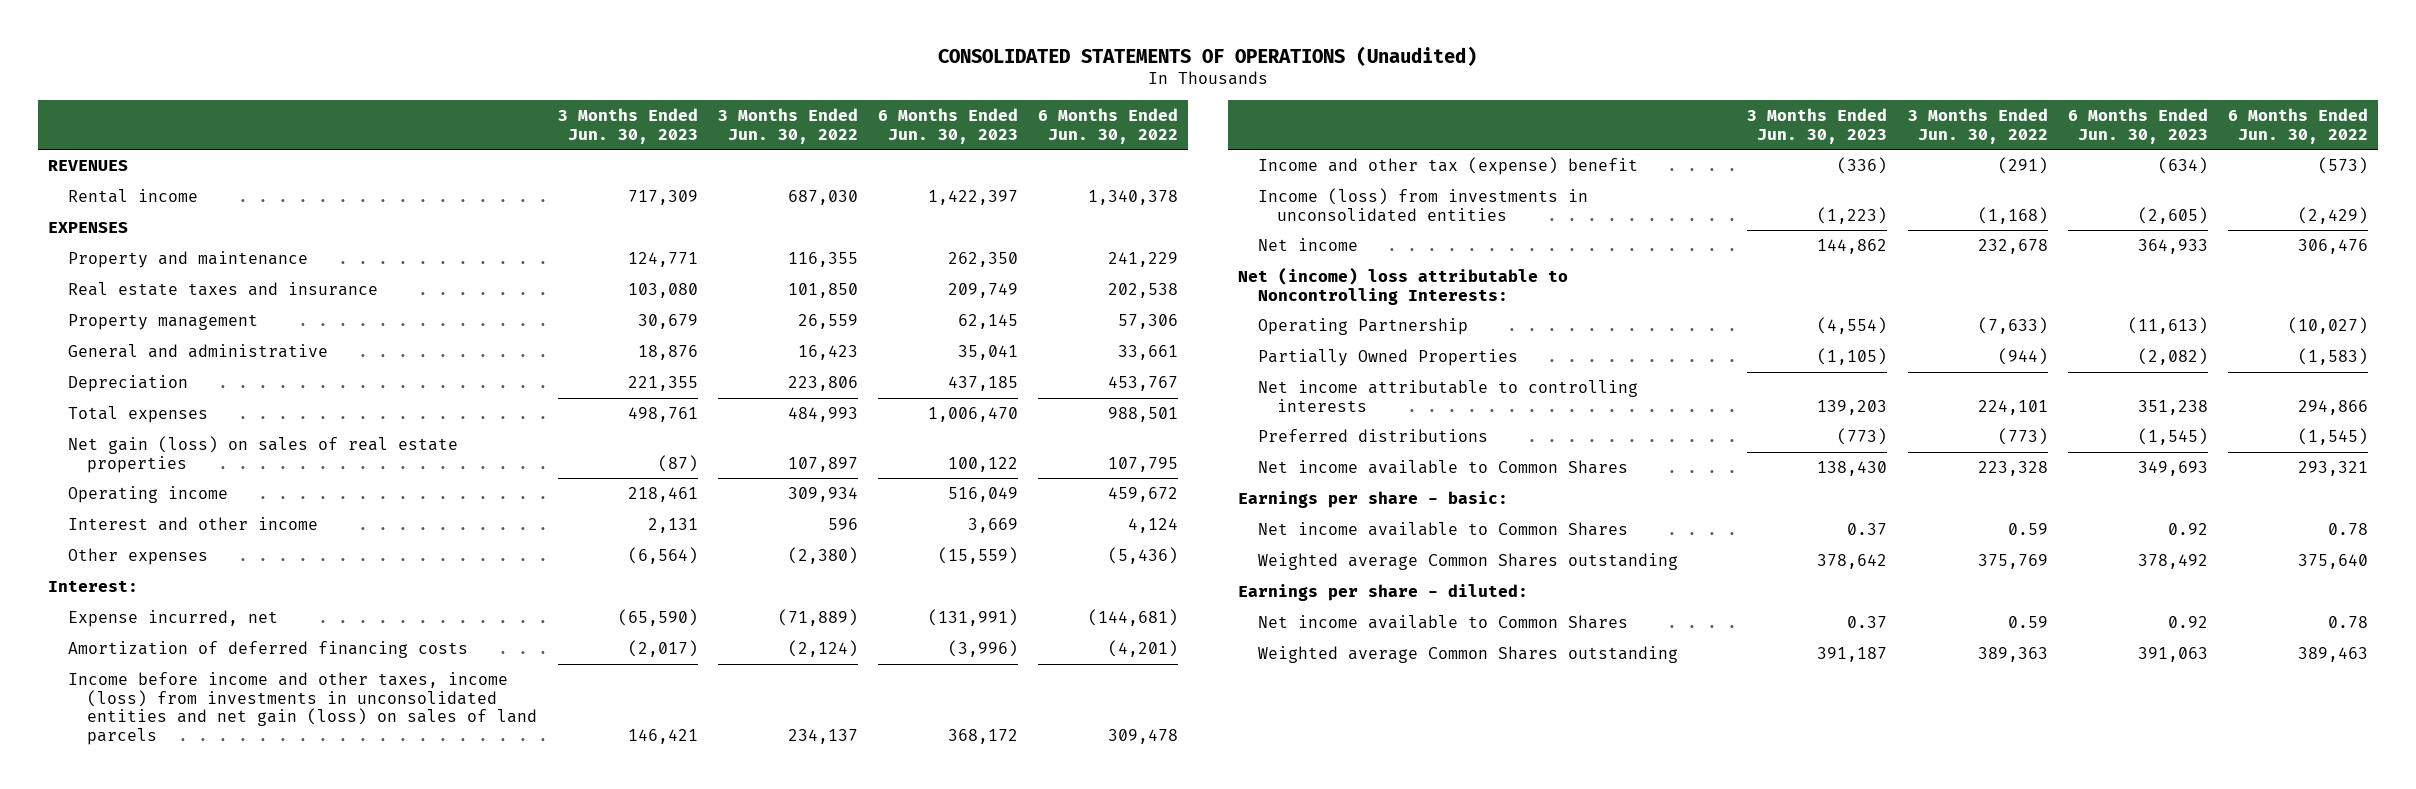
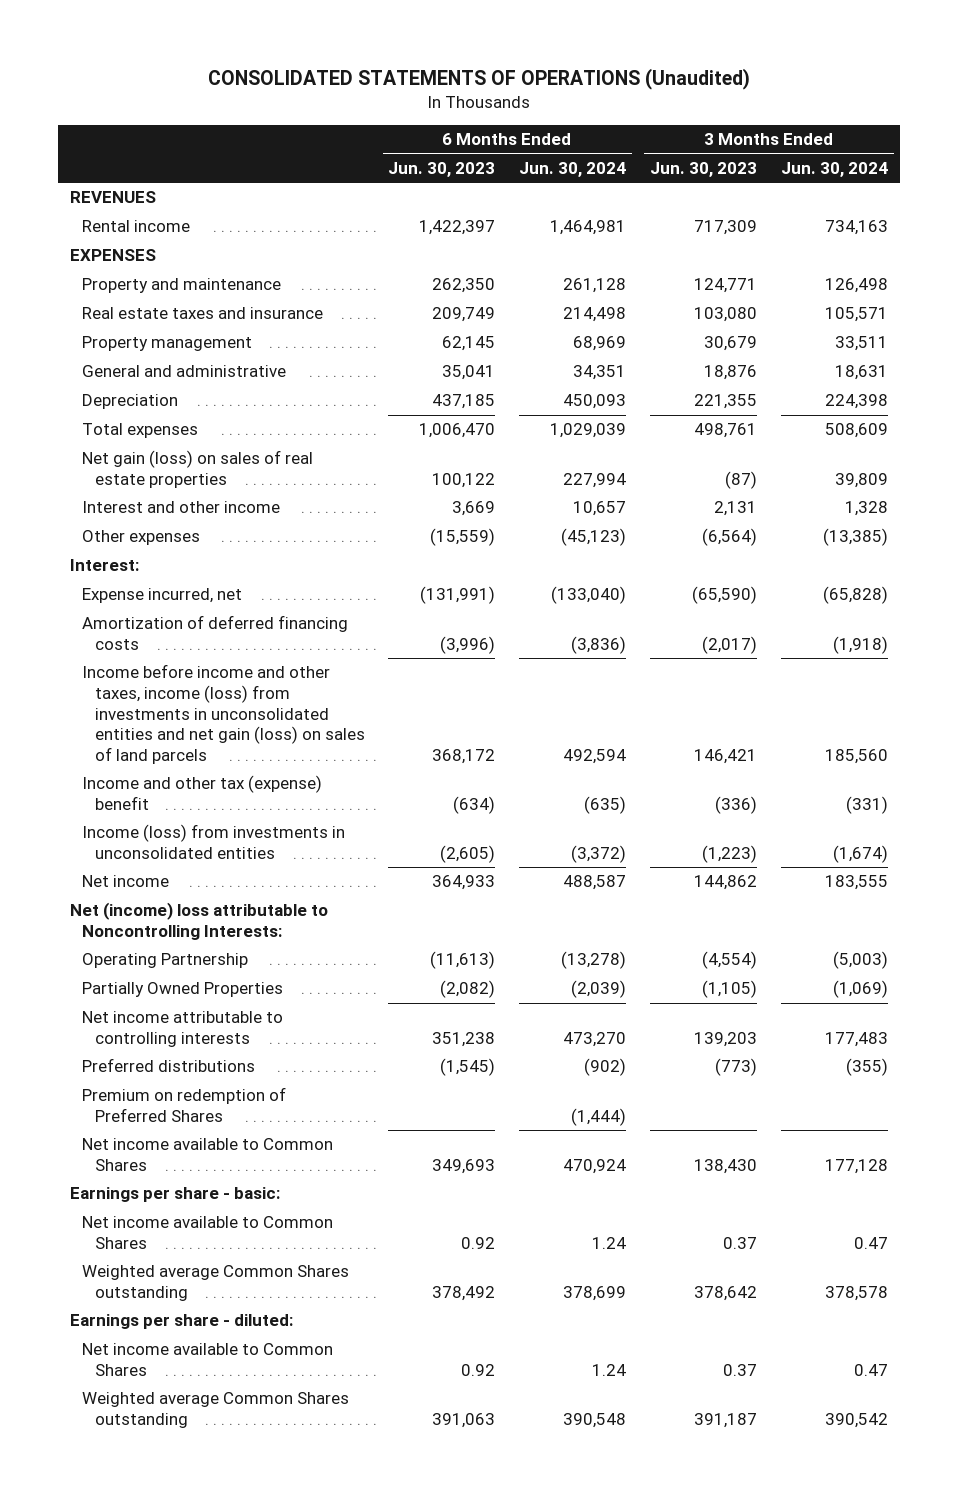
- | 3 Months Ended Jun. 30, 2023 | 3 Months Ended Jun. 30, 2022 | 6 Months Ended Jun. 30, 2023 | 6 Months Ended Jun. 30, 2022
+ | 6 Months Ended Jun. 30, 2023 | 6 Months Ended Jun. 30, 2024 | 3 Months Ended Jun. 30, 2023 | 3 Months Ended Jun. 30, 2024
- Operating income | 218,461 | 309,934 | 516,049 | 459,672
+ Premium on redemption of Preferred Shares | | (1,444) | |

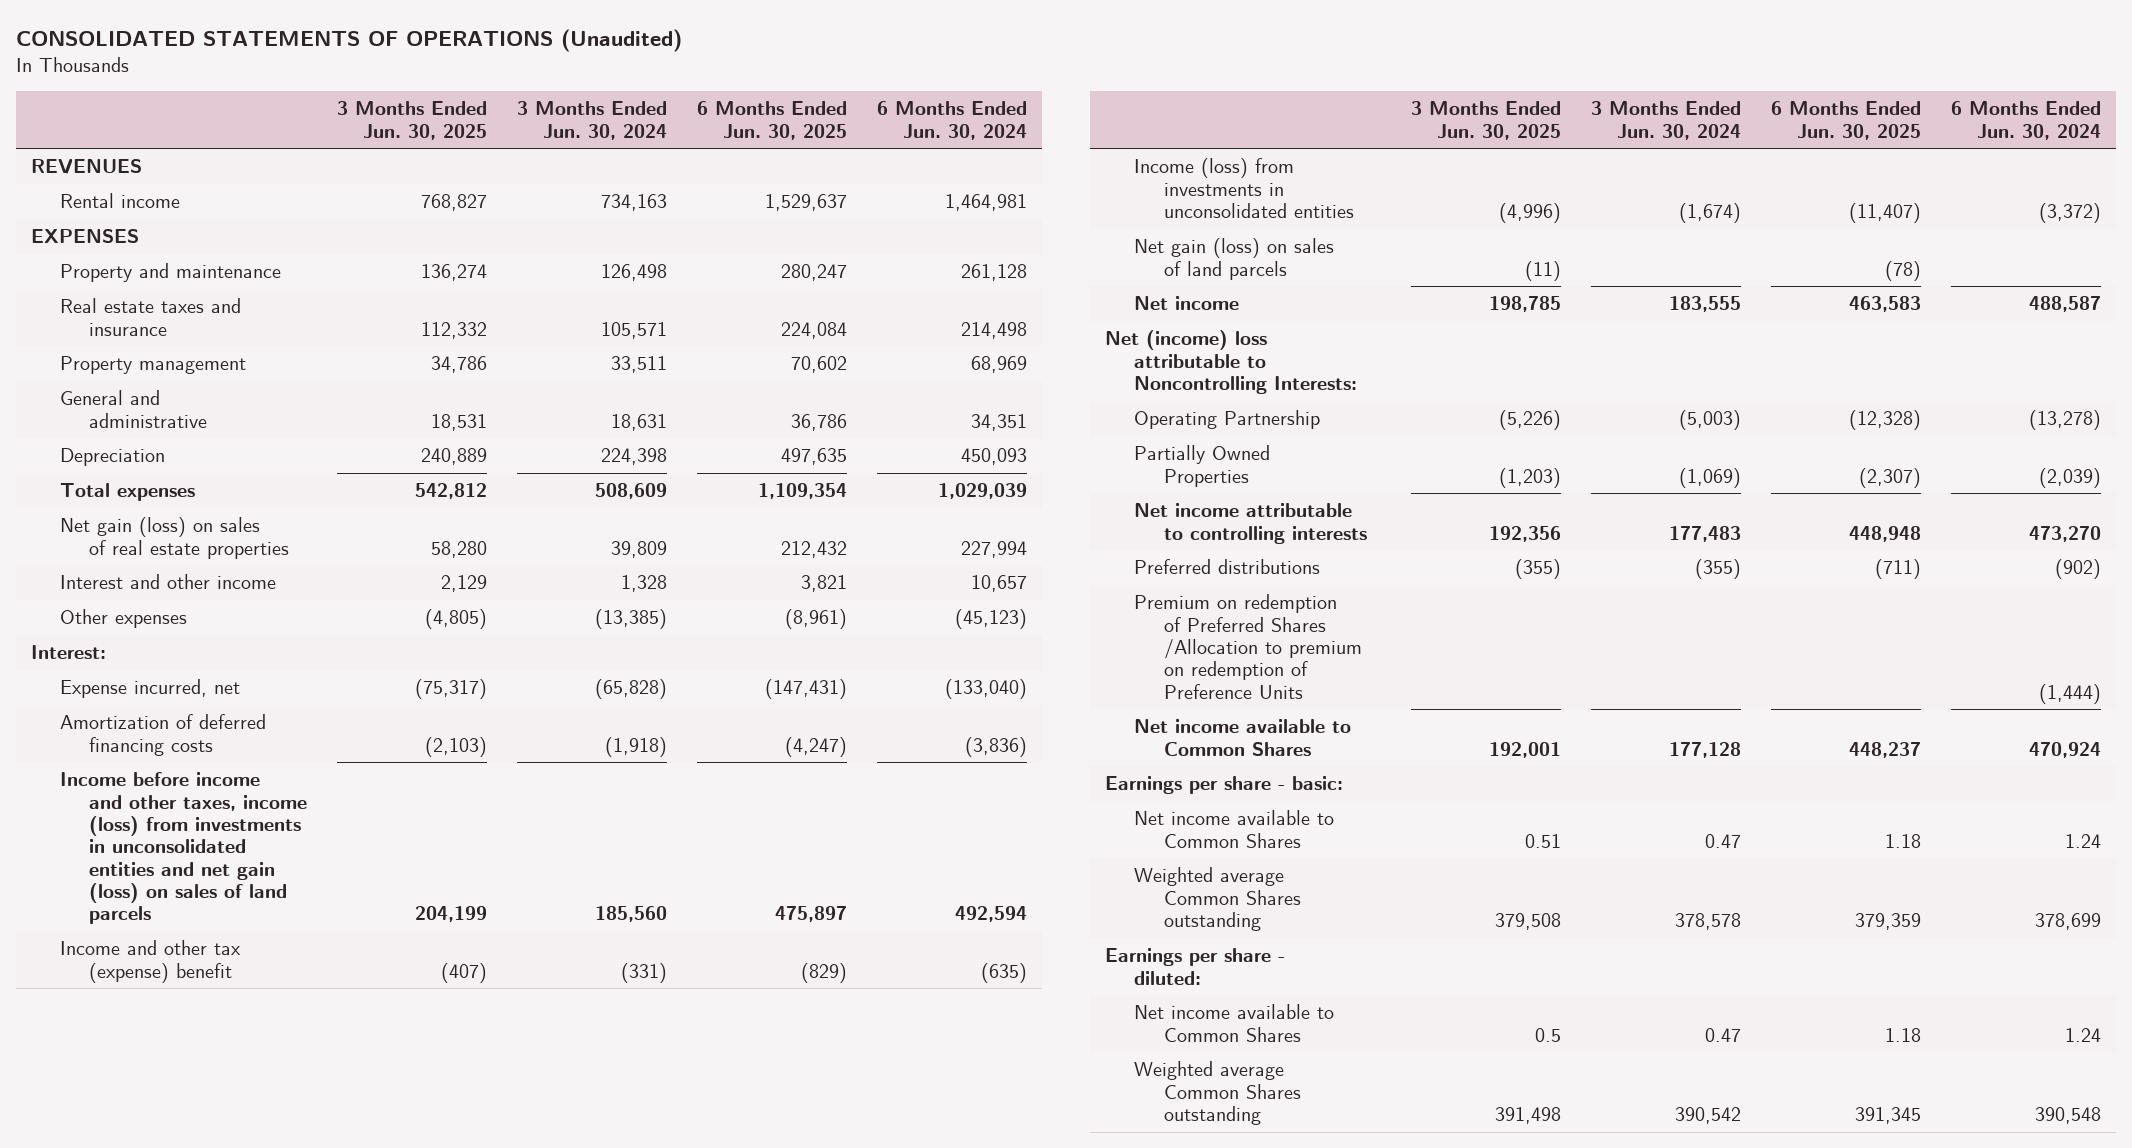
- | 6 Months Ended Jun. 30, 2023 | 6 Months Ended Jun. 30, 2024 | 3 Months Ended Jun. 30, 2023 | 3 Months Ended Jun. 30, 2024
+ | 3 Months Ended Jun. 30, 2025 | 3 Months Ended Jun. 30, 2024 | 6 Months Ended Jun. 30, 2025 | 6 Months Ended Jun. 30, 2024
+ Net gain (loss) on sales of land parcels | (11) | | (78) |
- Premium on redemption of Preferred Shares | | (1,444) | |
+ Premium on redemption of Preferred Shares /Allocation to premium on redemption of Preference Units | | | | (1,444)

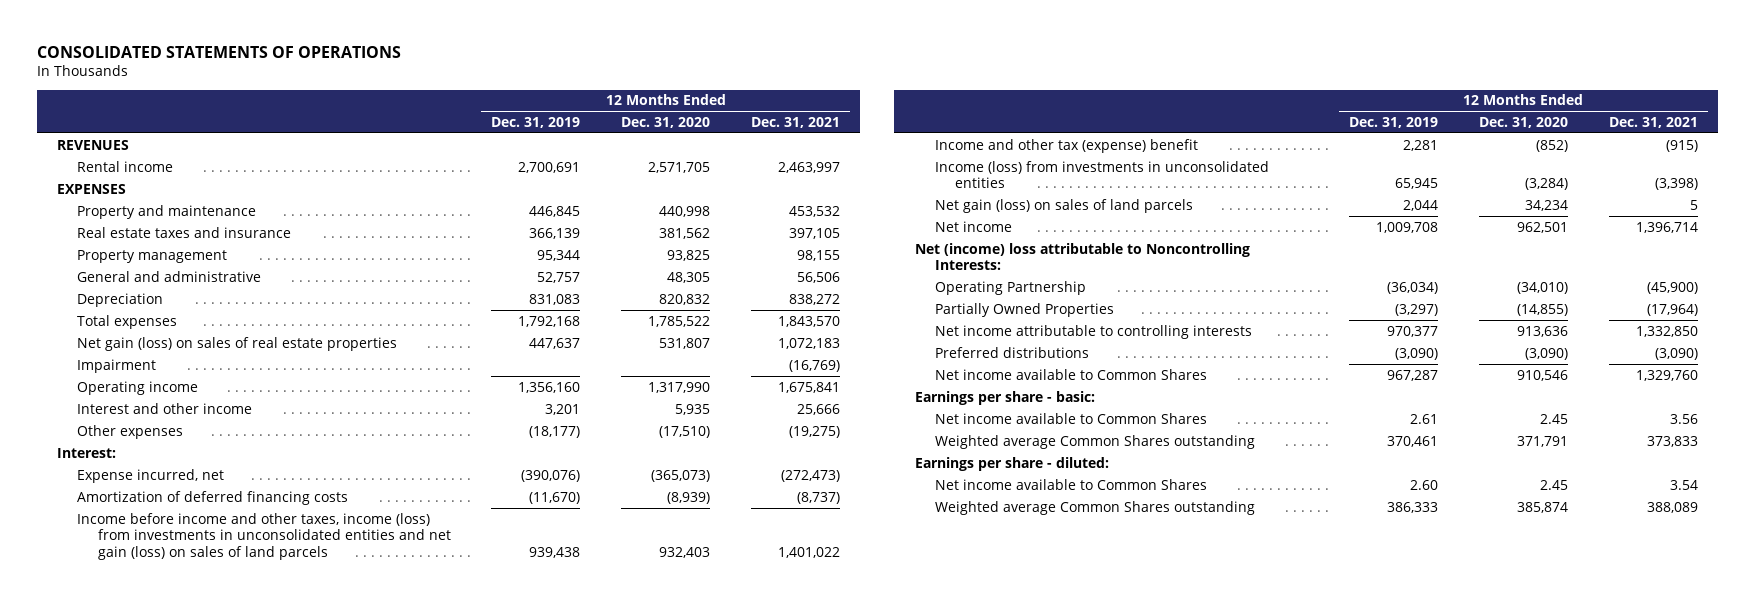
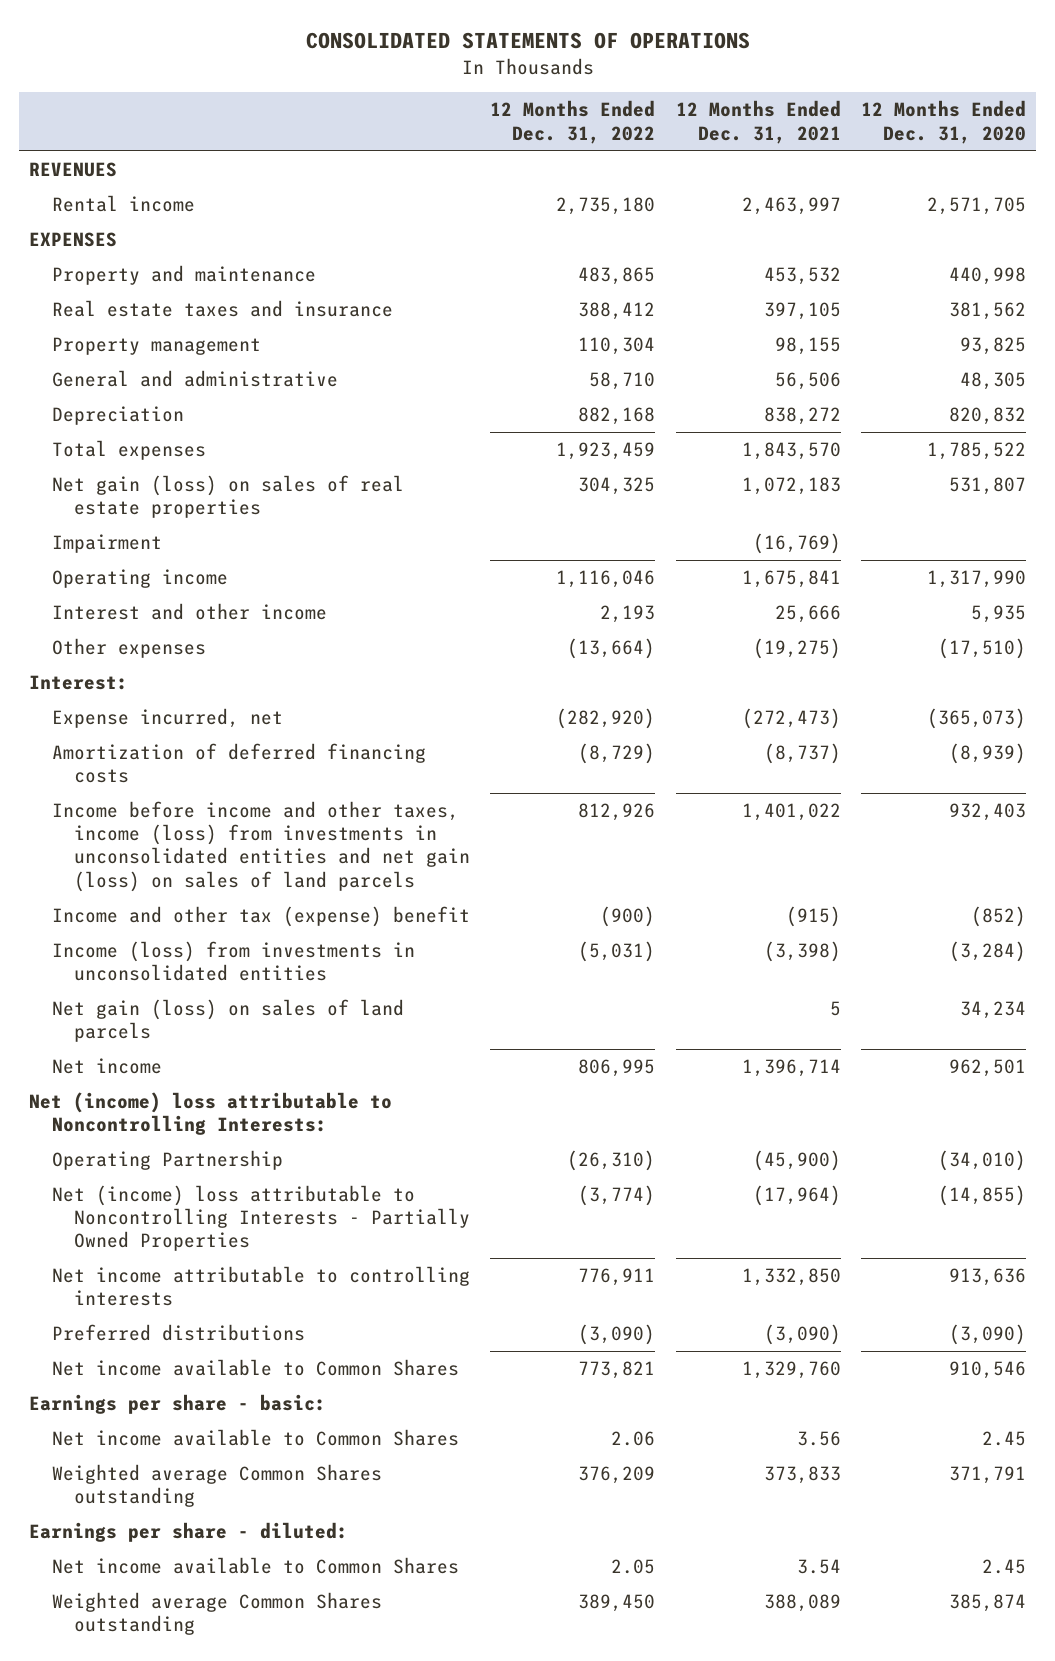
- | 12 Months Ended Dec. 31, 2019 | 12 Months Ended Dec. 31, 2020 | 12 Months Ended Dec. 31, 2021
+ | 12 Months Ended Dec. 31, 2022 | 12 Months Ended Dec. 31, 2021 | 12 Months Ended Dec. 31, 2020
- Partially Owned Properties | (3,297) | (14,855) | (17,964)
+ Net (income) loss attributable to Noncontrolling Interests - Partially Owned Properties | (3,774) | (17,964) | (14,855)

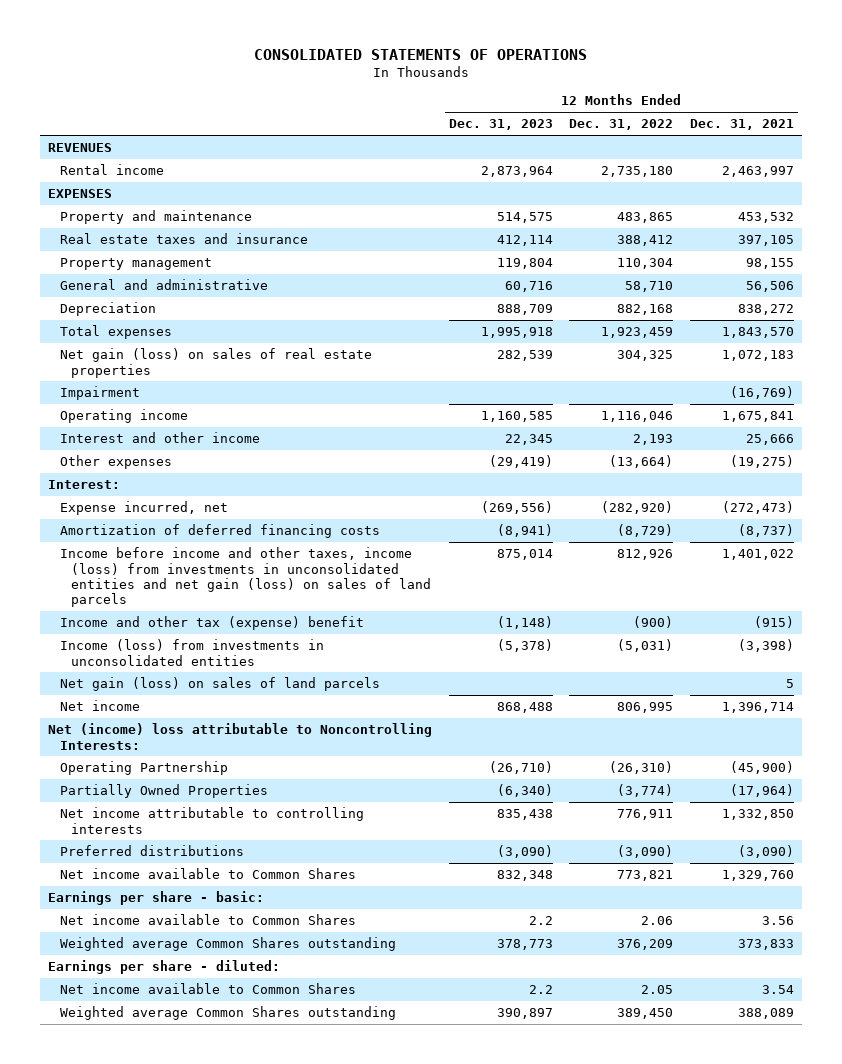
- | 12 Months Ended Dec. 31, 2022 | 12 Months Ended Dec. 31, 2021 | 12 Months Ended Dec. 31, 2020
+ | 12 Months Ended Dec. 31, 2023 | 12 Months Ended Dec. 31, 2022 | 12 Months Ended Dec. 31, 2021
- Net (income) loss attributable to Noncontrolling Interests - Partially Owned Properties | (3,774) | (17,964) | (14,855)
+ Partially Owned Properties | (6,340) | (3,774) | (17,964)

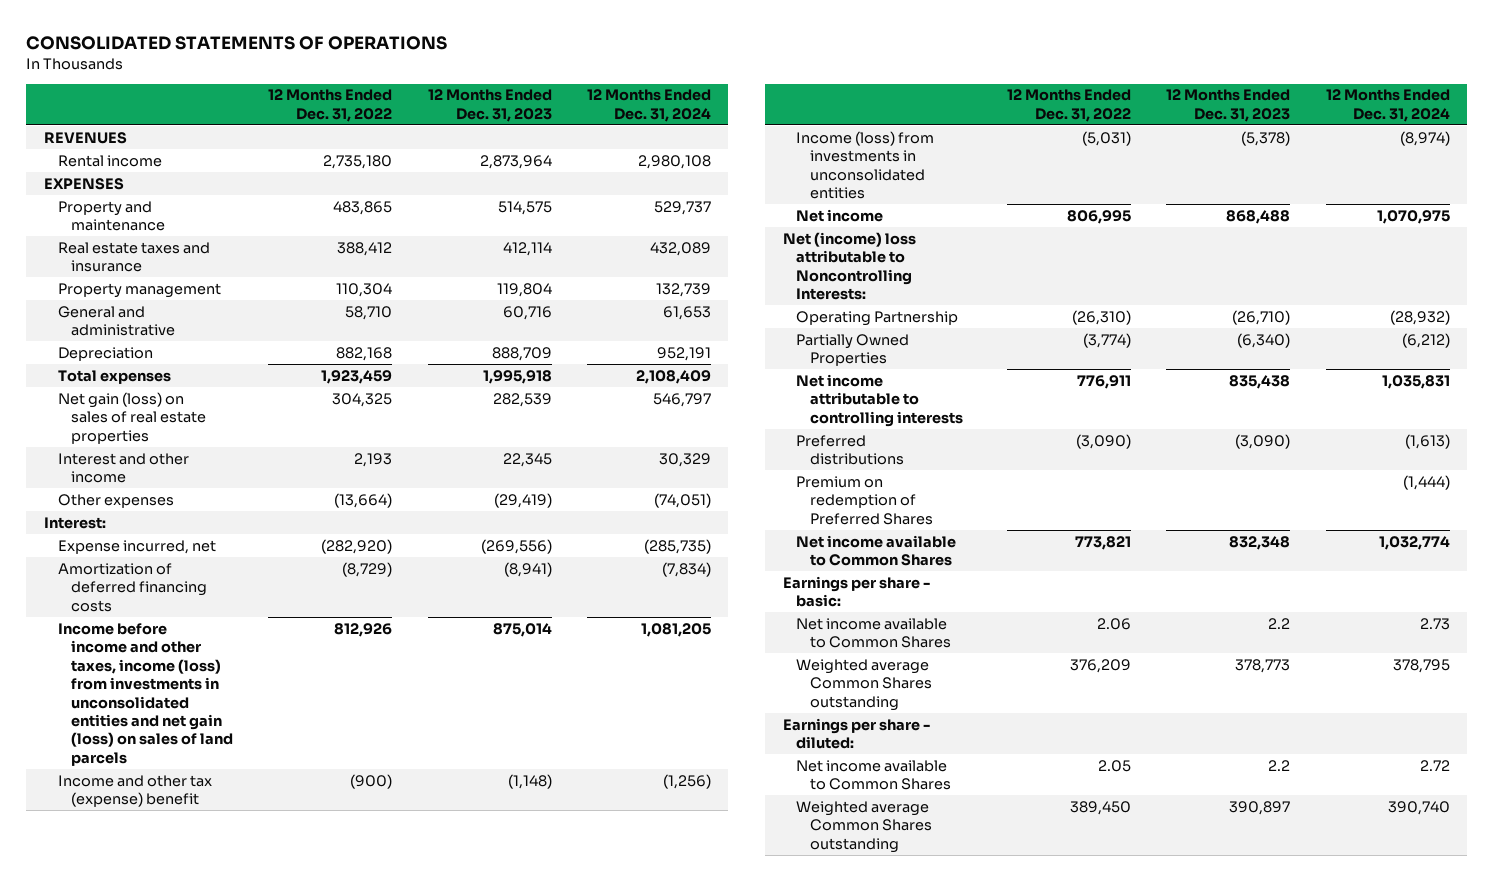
- | 12 Months Ended Dec. 31, 2023 | 12 Months Ended Dec. 31, 2022 | 12 Months Ended Dec. 31, 2021
+ | 12 Months Ended Dec. 31, 2022 | 12 Months Ended Dec. 31, 2023 | 12 Months Ended Dec. 31, 2024
- Impairment | | | (16,769)
- Operating income | 1,160,585 | 1,116,046 | 1,675,841
- Net gain (loss) on sales of land parcels | | | 5
+ Premium on redemption of Preferred Shares | | | (1,444)

